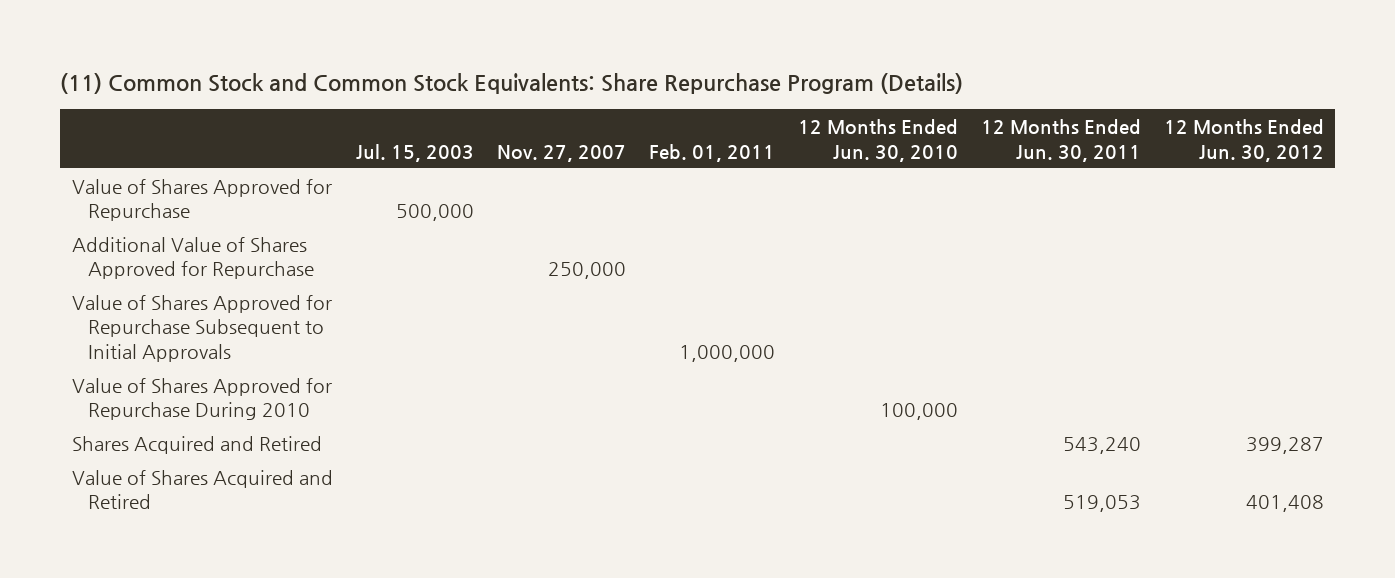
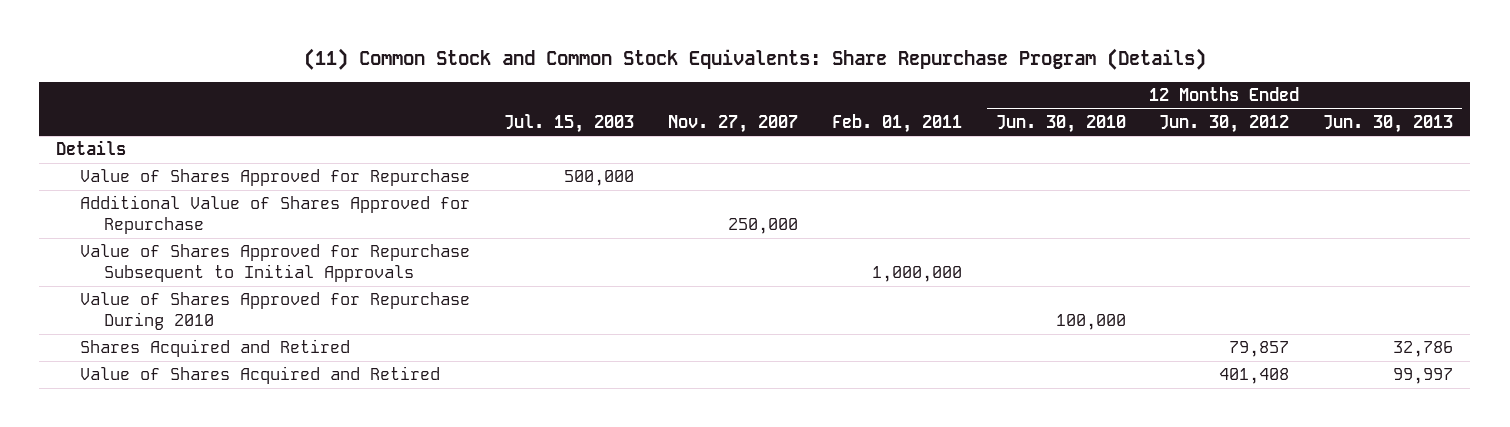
- | Jul. 15, 2003 | Nov. 27, 2007 | Feb. 01, 2011 | 12 Months Ended Jun. 30, 2010 | 12 Months Ended Jun. 30, 2011 | 12 Months Ended Jun. 30, 2012
+ | Jul. 15, 2003 | Nov. 27, 2007 | Feb. 01, 2011 | 12 Months Ended Jun. 30, 2010 | 12 Months Ended Jun. 30, 2012 | 12 Months Ended Jun. 30, 2013
+ Details
- Shares Acquired and Retired | | | | | 543,240 | 399,287
+ Shares Acquired and Retired | | | | | 79,857 | 32,786

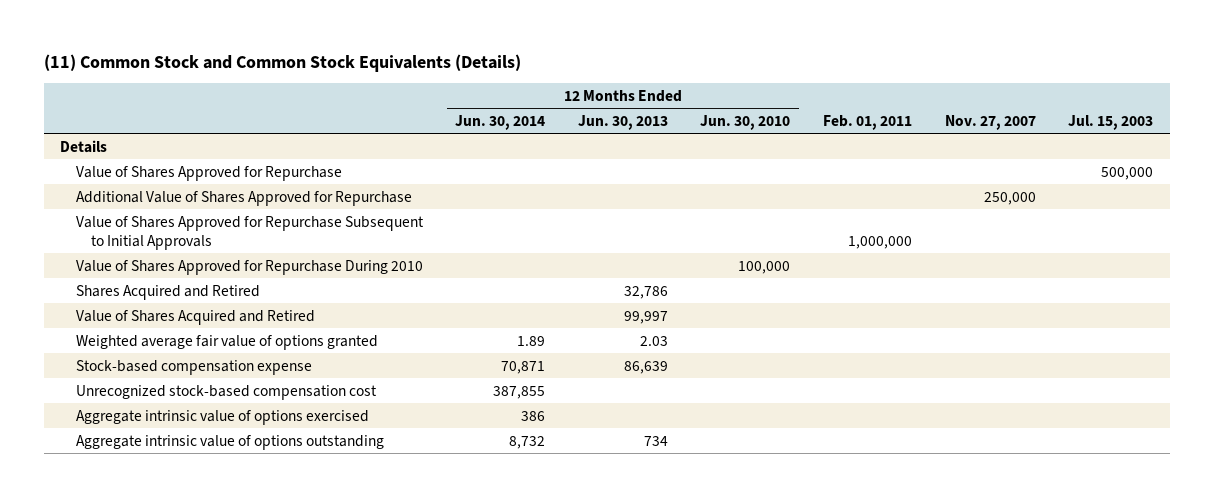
- (11) Common Stock and Common Stock Equivalents: Share Repurchase Program (Details)
+ (11) Common Stock and Common Stock Equivalents (Details)
- | Jul. 15, 2003 | Nov. 27, 2007 | Feb. 01, 2011 | 12 Months Ended Jun. 30, 2010 | 12 Months Ended Jun. 30, 2012 | 12 Months Ended Jun. 30, 2013
+ | 12 Months Ended Jun. 30, 2014 | 12 Months Ended Jun. 30, 2013 | 12 Months Ended Jun. 30, 2010 | Feb. 01, 2011 | Nov. 27, 2007 | Jul. 15, 2003
+ Weighted average fair value of options granted | 1.89 | 2.03 | | | |
+ Stock-based compensation expense | 70,871 | 86,639 | | | |
+ Unrecognized stock-based compensation cost | 387,855 | | | | |
+ Aggregate intrinsic value of options exercised | 386 | | | | |
+ Aggregate intrinsic value of options outstanding | 8,732 | 734 | | | |

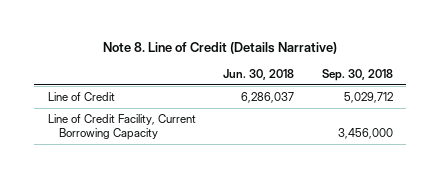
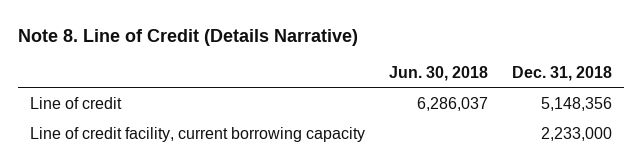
- | Jun. 30, 2018 | Sep. 30, 2018
+ | Jun. 30, 2018 | Dec. 31, 2018
- Line of Credit | 6,286,037 | 5,029,712
- Line of Credit Facility, Current Borrowing Capacity | | 3,456,000
+ Line of credit | 6,286,037 | 5,148,356
+ Line of credit facility, current borrowing capacity | | 2,233,000

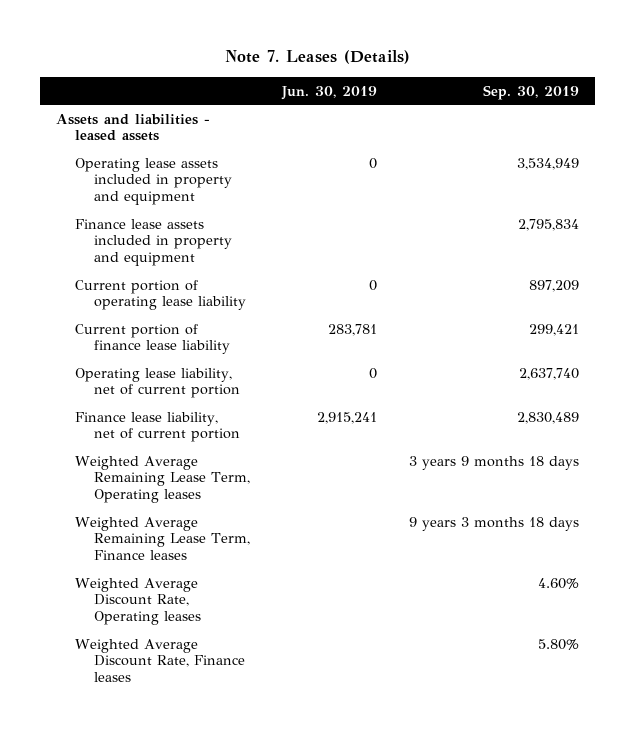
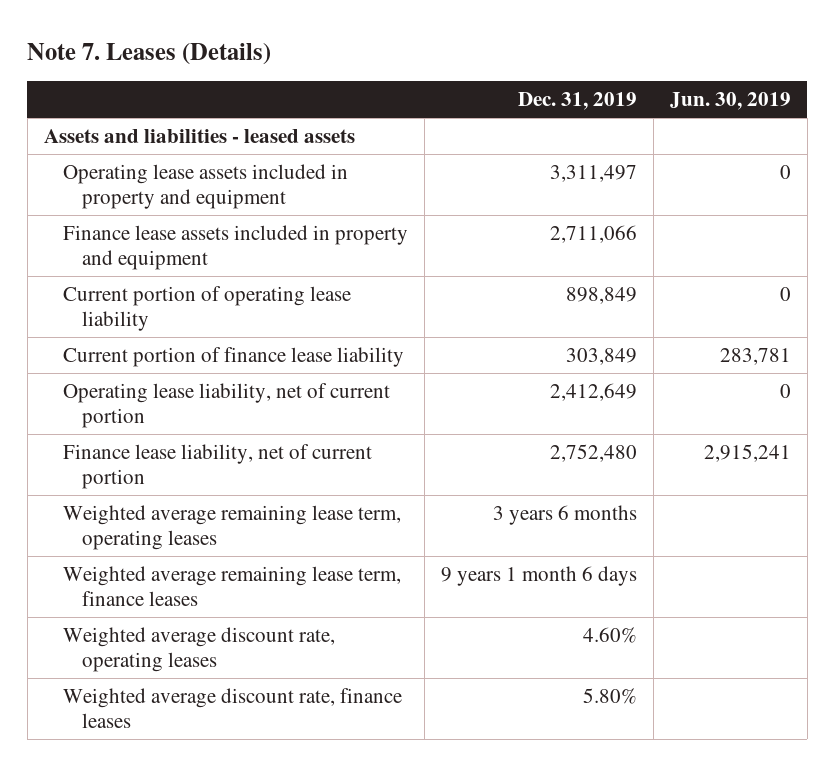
- | Jun. 30, 2019 | Sep. 30, 2019
+ | Dec. 31, 2019 | Jun. 30, 2019
- Weighted Average Remaining Lease Term, Operating leases | | 3 years 9 months 18 days
- Weighted Average Remaining Lease Term, Finance leases | | 9 years 3 months 18 days
- Weighted Average Discount Rate, Operating leases | | 4.60%
- Weighted Average Discount Rate, Finance leases | | 5.80%
+ Weighted average remaining lease term, operating leases | 3 years 6 months |
+ Weighted average remaining lease term, finance leases | 9 years 1 month 6 days |
+ Weighted average discount rate, operating leases | 4.60% |
+ Weighted average discount rate, finance leases | 5.80% |

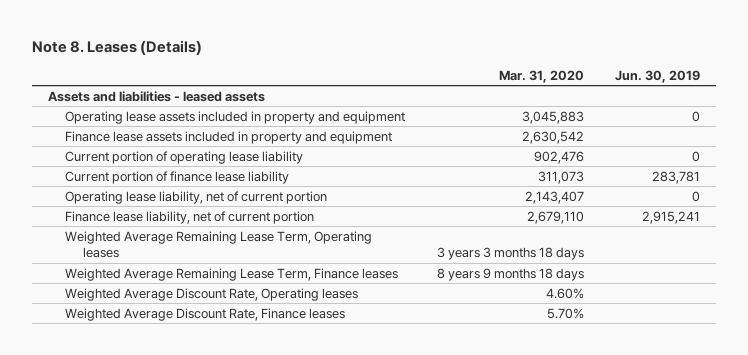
- Note 7. Leases (Details)
+ Note 8. Leases (Details)
- | Dec. 31, 2019 | Jun. 30, 2019
+ | Mar. 31, 2020 | Jun. 30, 2019
- Weighted average remaining lease term, operating leases | 3 years 6 months |
- Weighted average remaining lease term, finance leases | 9 years 1 month 6 days |
- Weighted average discount rate, operating leases | 4.60% |
- Weighted average discount rate, finance leases | 5.80% |
+ Weighted Average Remaining Lease Term, Operating leases | 3 years 3 months 18 days |
+ Weighted Average Remaining Lease Term, Finance leases | 8 years 9 months 18 days |
+ Weighted Average Discount Rate, Operating leases | 4.60% |
+ Weighted Average Discount Rate, Finance leases | 5.70% |

